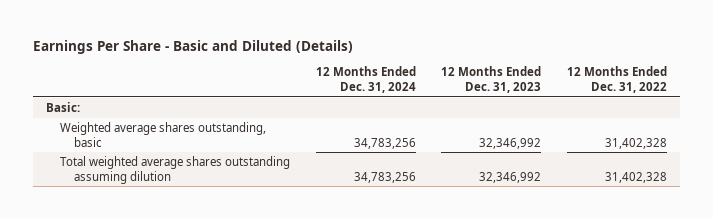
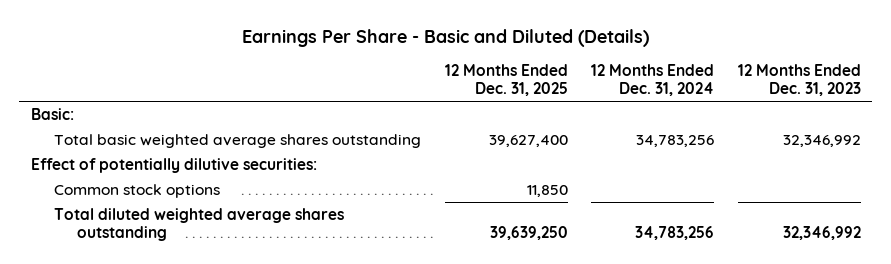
- | 12 Months Ended Dec. 31, 2024 | 12 Months Ended Dec. 31, 2023 | 12 Months Ended Dec. 31, 2022
+ | 12 Months Ended Dec. 31, 2025 | 12 Months Ended Dec. 31, 2024 | 12 Months Ended Dec. 31, 2023
- Weighted average shares outstanding, basic | 34,783,256 | 32,346,992 | 31,402,328
- Total weighted average shares outstanding assuming dilution | 34,783,256 | 32,346,992 | 31,402,328
+ Total basic weighted average shares outstanding | 39,627,400 | 34,783,256 | 32,346,992
+ Effect of potentially dilutive securities:
+ Common stock options | 11,850 | |
+ Total diluted weighted average shares outstanding | 39,639,250 | 34,783,256 | 32,346,992

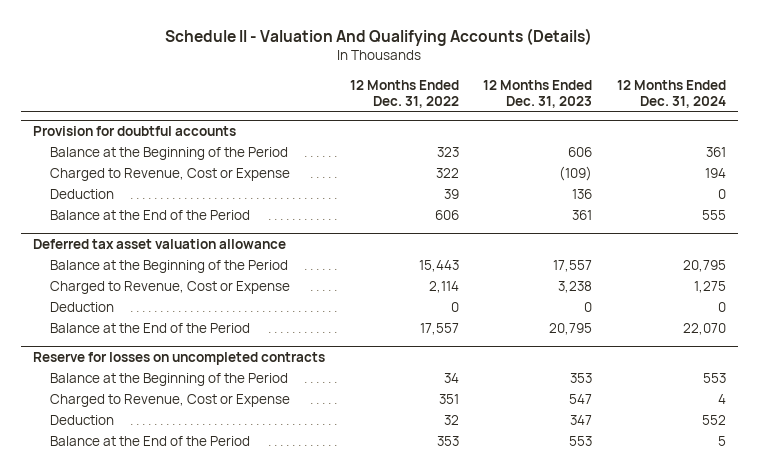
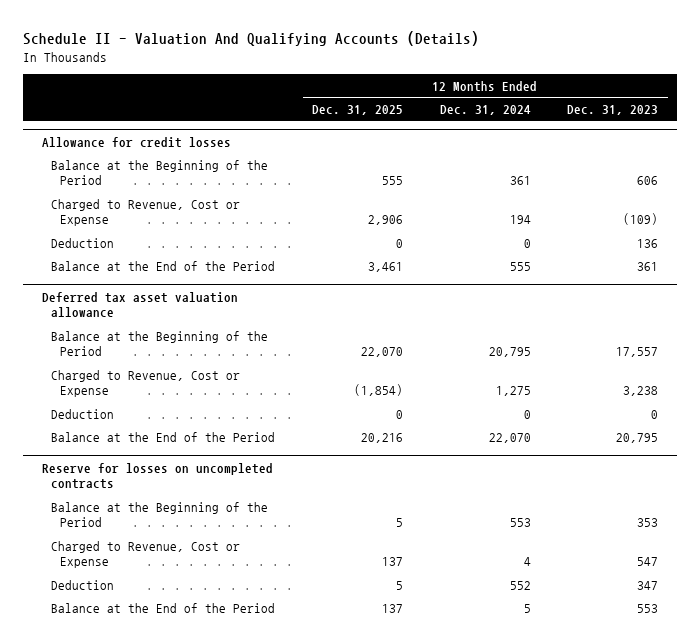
- | 12 Months Ended Dec. 31, 2022 | 12 Months Ended Dec. 31, 2023 | 12 Months Ended Dec. 31, 2024
+ | 12 Months Ended Dec. 31, 2025 | 12 Months Ended Dec. 31, 2024 | 12 Months Ended Dec. 31, 2023
- Provision for doubtful accounts
+ Allowance for credit losses

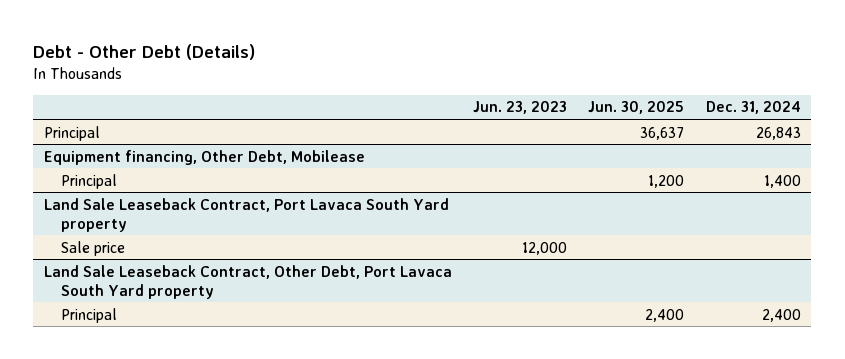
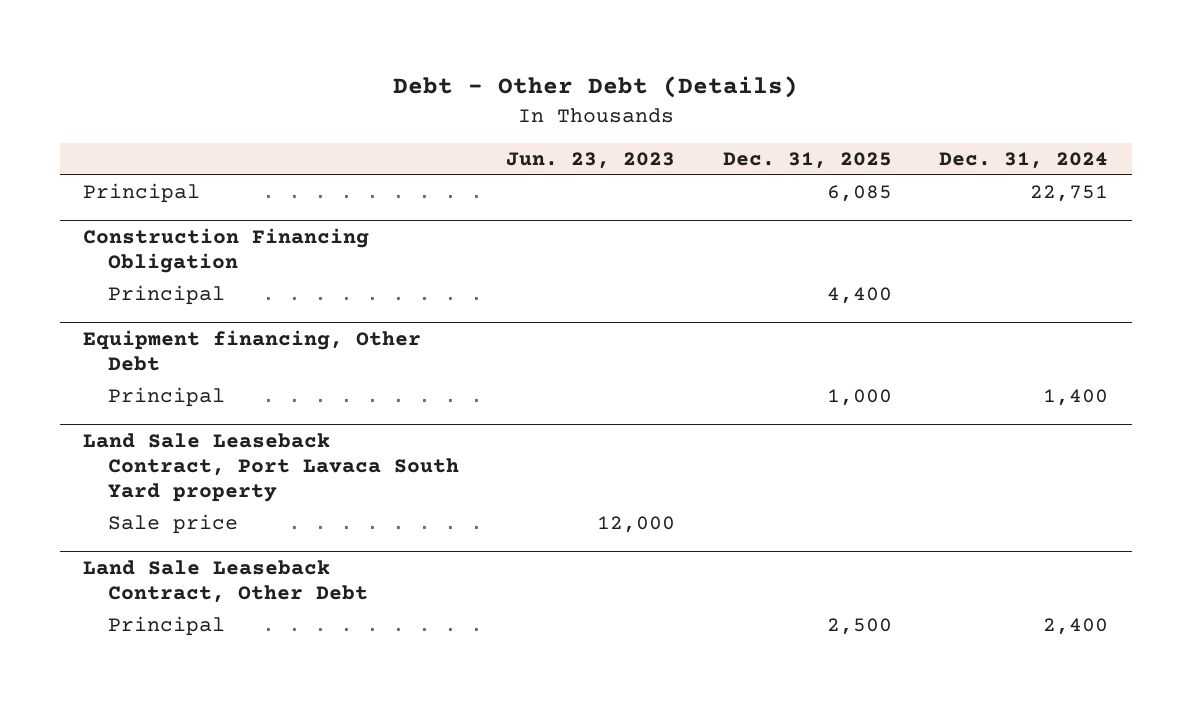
- | Jun. 23, 2023 | Jun. 30, 2025 | Dec. 31, 2024
+ | Jun. 23, 2023 | Dec. 31, 2025 | Dec. 31, 2024
- Principal | | 36,637 | 26,843
- Equipment financing, Other Debt, Mobilease
+ Principal | | 6,085 | 22,751
+ Construction Financing Obligation
+ Principal | | 4,400 |
+ Equipment financing, Other Debt
- Land Sale Leaseback Contract, Other Debt, Port Lavaca South Yard property
+ Land Sale Leaseback Contract, Other Debt

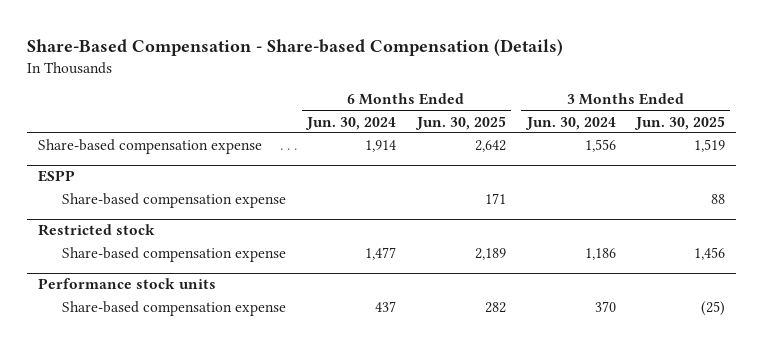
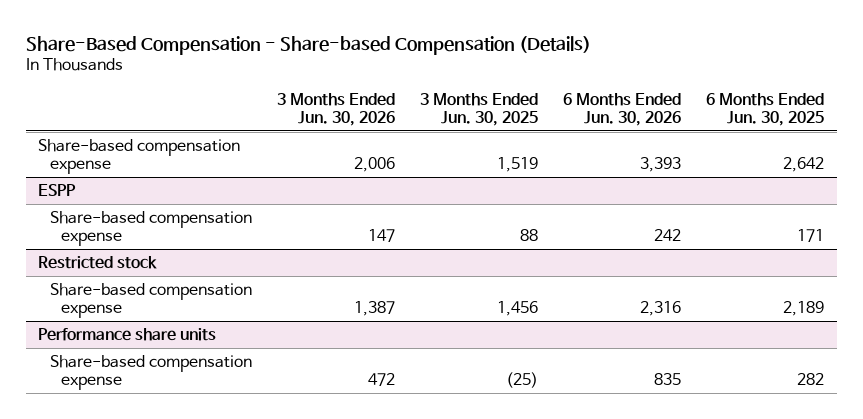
- | 6 Months Ended Jun. 30, 2024 | 6 Months Ended Jun. 30, 2025 | 3 Months Ended Jun. 30, 2024 | 3 Months Ended Jun. 30, 2025
+ | 3 Months Ended Jun. 30, 2026 | 3 Months Ended Jun. 30, 2025 | 6 Months Ended Jun. 30, 2026 | 6 Months Ended Jun. 30, 2025
- Performance stock units
+ Performance share units

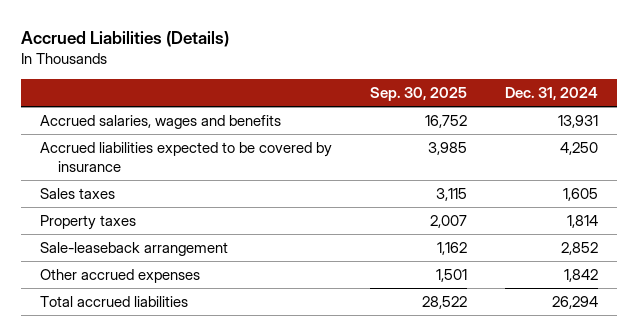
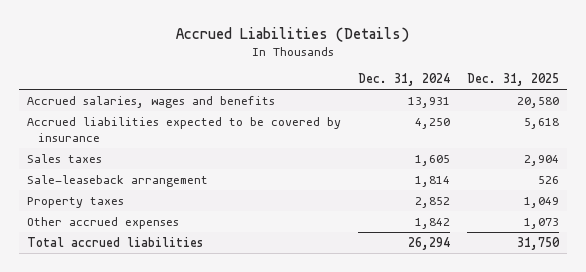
- | Sep. 30, 2025 | Dec. 31, 2024
+ | Dec. 31, 2024 | Dec. 31, 2025
- Property taxes | 2,007 | 1,814
- Sale-leaseback arrangement | 1,162 | 2,852
+ Sale-leaseback arrangement | 1,814 | 526
+ Property taxes | 2,852 | 1,049

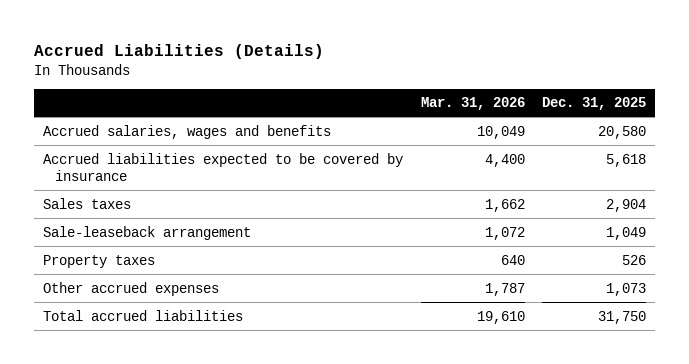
- | Dec. 31, 2024 | Dec. 31, 2025
+ | Mar. 31, 2026 | Dec. 31, 2025
- Sale-leaseback arrangement | 1,814 | 526
- Property taxes | 2,852 | 1,049
+ Sale-leaseback arrangement | 1,072 | 1,049
+ Property taxes | 640 | 526

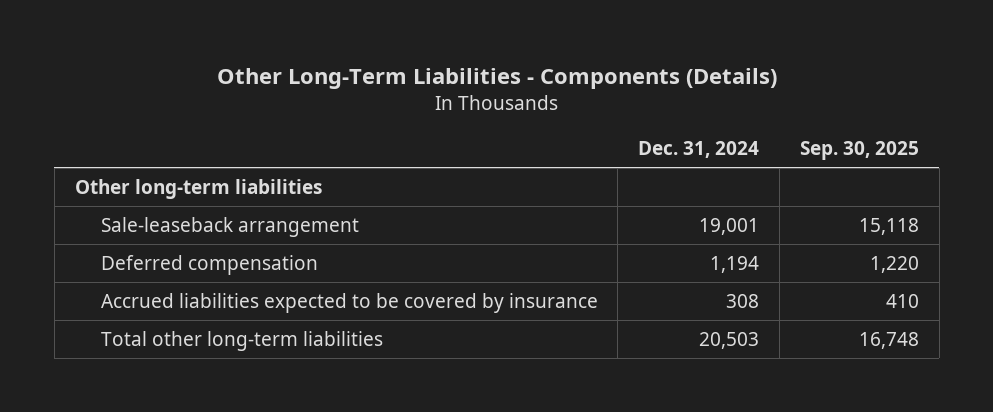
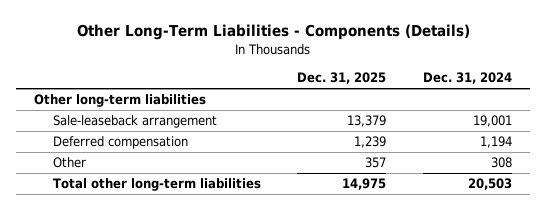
- | Dec. 31, 2024 | Sep. 30, 2025
+ | Dec. 31, 2025 | Dec. 31, 2024
- Accrued liabilities expected to be covered by insurance | 308 | 410
+ Other | 357 | 308

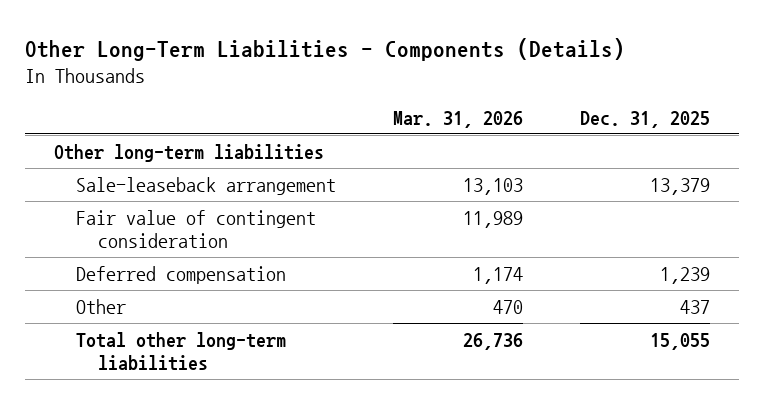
- | Dec. 31, 2025 | Dec. 31, 2024
+ | Mar. 31, 2026 | Dec. 31, 2025
+ Fair value of contingent consideration | 11,989 |
- Other | 357 | 308
- Total other long-term liabilities | 14,975 | 20,503
+ Other | 470 | 437
+ Total other long-term liabilities | 26,736 | 15,055

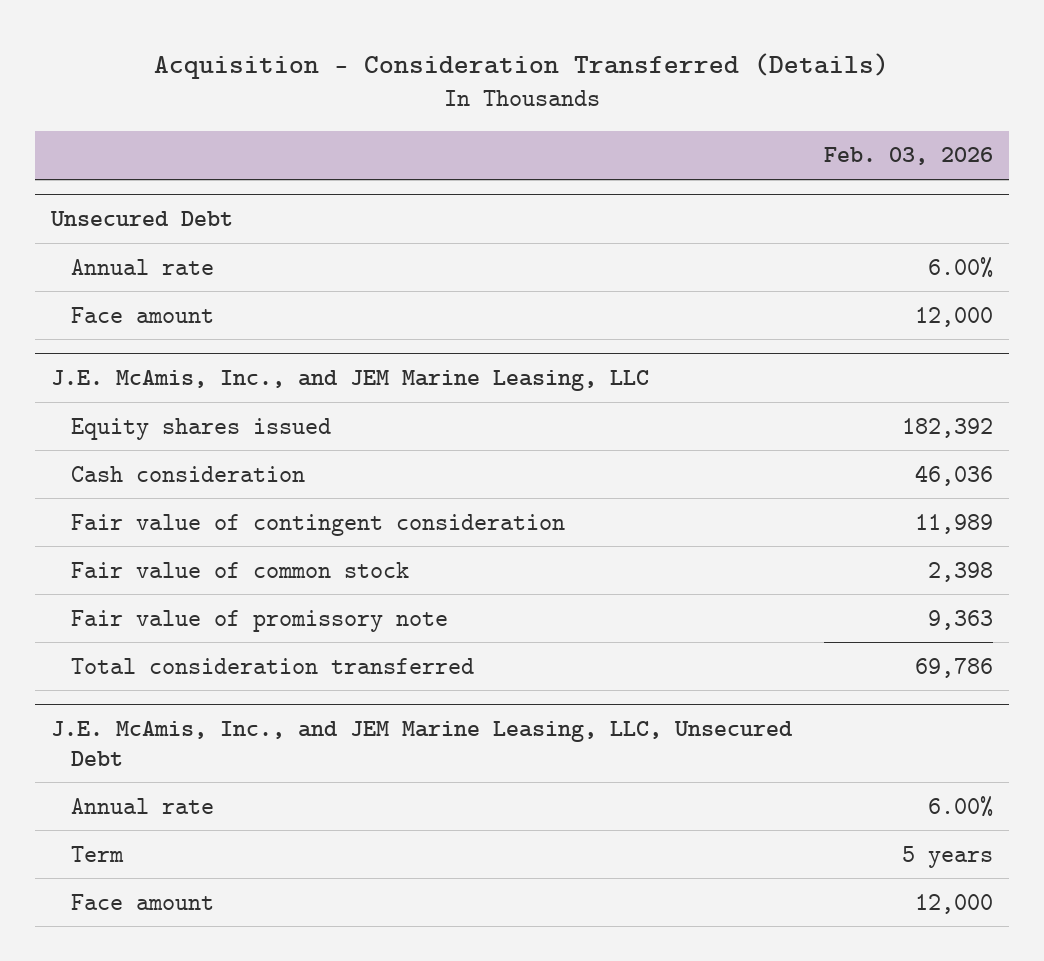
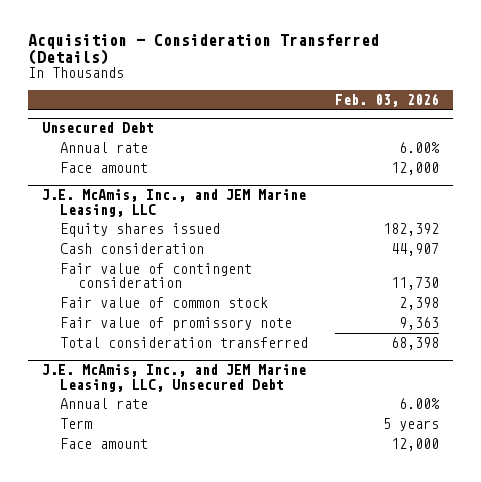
@ J.E. McAmis, Inc., and JEM Marine Leasing, LLC
- Cash consideration | 46,036
- Fair value of contingent consideration | 11,989
+ Cash consideration | 44,907
+ Fair value of contingent consideration | 11,730
- Total consideration transferred | 69,786
+ Total consideration transferred | 68,398

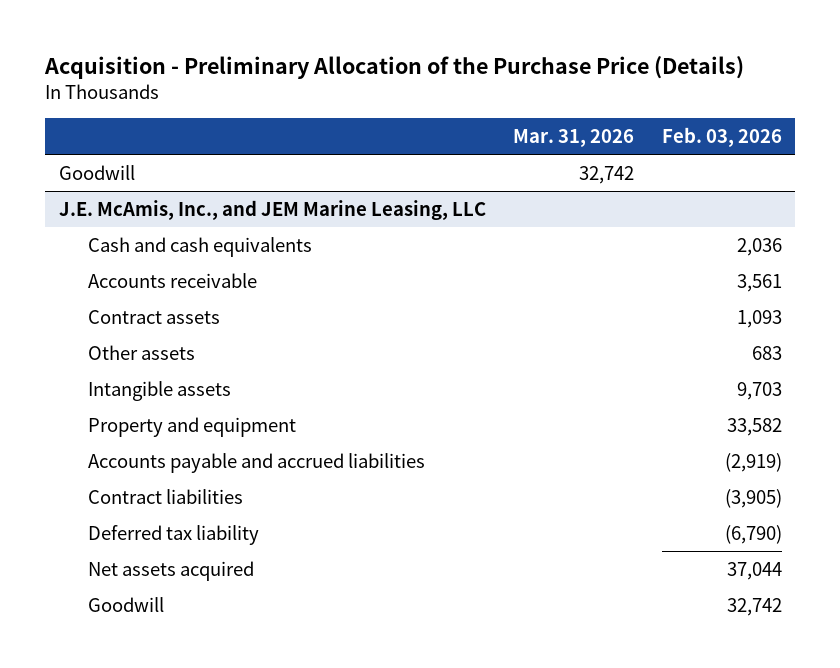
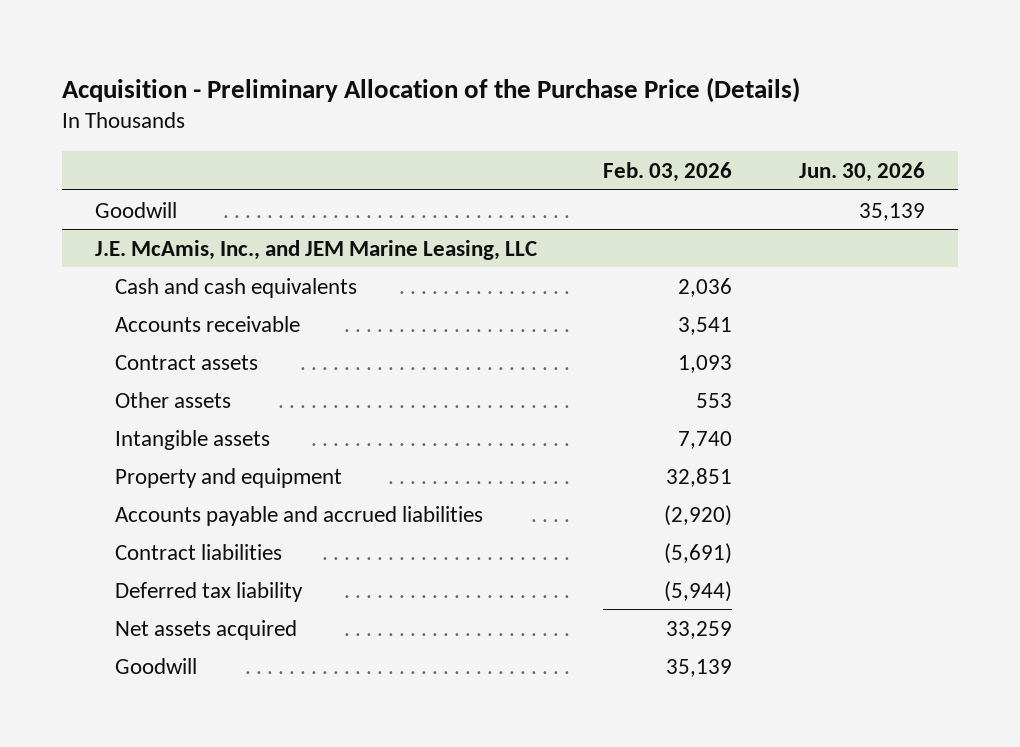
- | Mar. 31, 2026 | Feb. 03, 2026
+ | Feb. 03, 2026 | Jun. 30, 2026
@ J.E. McAmis, Inc., and JEM Marine Leasing, LLC
- Accounts receivable | | 3,561
+ Accounts receivable | 3,541 |
- Other assets | | 683
- Intangible assets | | 9,703
- Property and equipment | | 33,582
- Accounts payable and accrued liabilities | | (2,919)
- Contract liabilities | | (3,905)
- Deferred tax liability | | (6,790)
- Net assets acquired | | 37,044
- Goodwill | | 32,742
+ Other assets | 553 |
+ Intangible assets | 7,740 |
+ Property and equipment | 32,851 |
+ Accounts payable and accrued liabilities | (2,920) |
+ Contract liabilities | (5,691) |
+ Deferred tax liability | (5,944) |
+ Net assets acquired | 33,259 |
+ Goodwill | 35,139 |

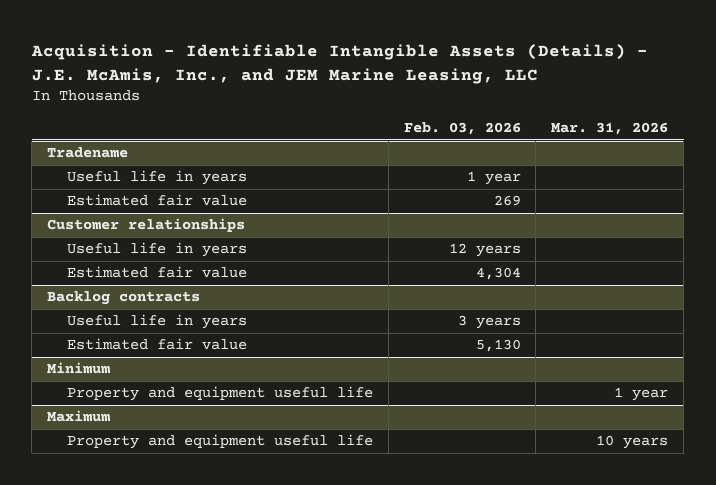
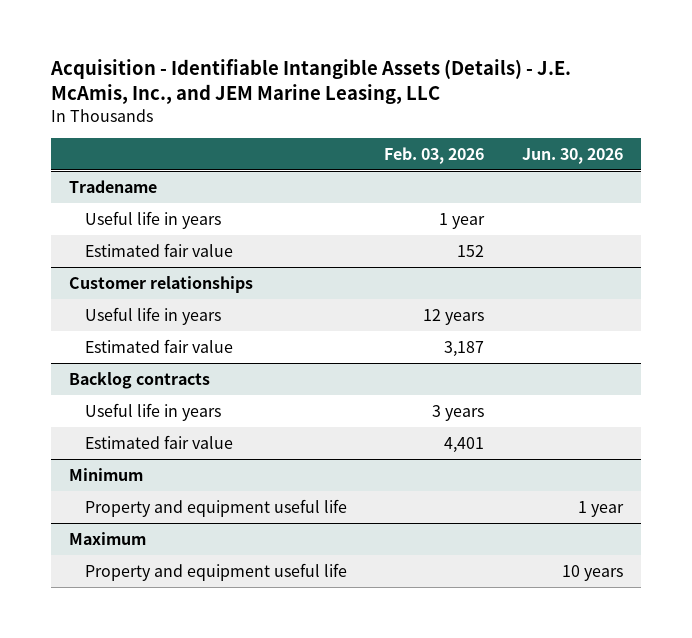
- | Feb. 03, 2026 | Mar. 31, 2026
+ | Feb. 03, 2026 | Jun. 30, 2026
@ Tradename
- Estimated fair value | 269 |
+ Estimated fair value | 152 |
@ Customer relationships
- Estimated fair value | 4,304 |
+ Estimated fair value | 3,187 |
@ Backlog contracts
- Estimated fair value | 5,130 |
+ Estimated fair value | 4,401 |

